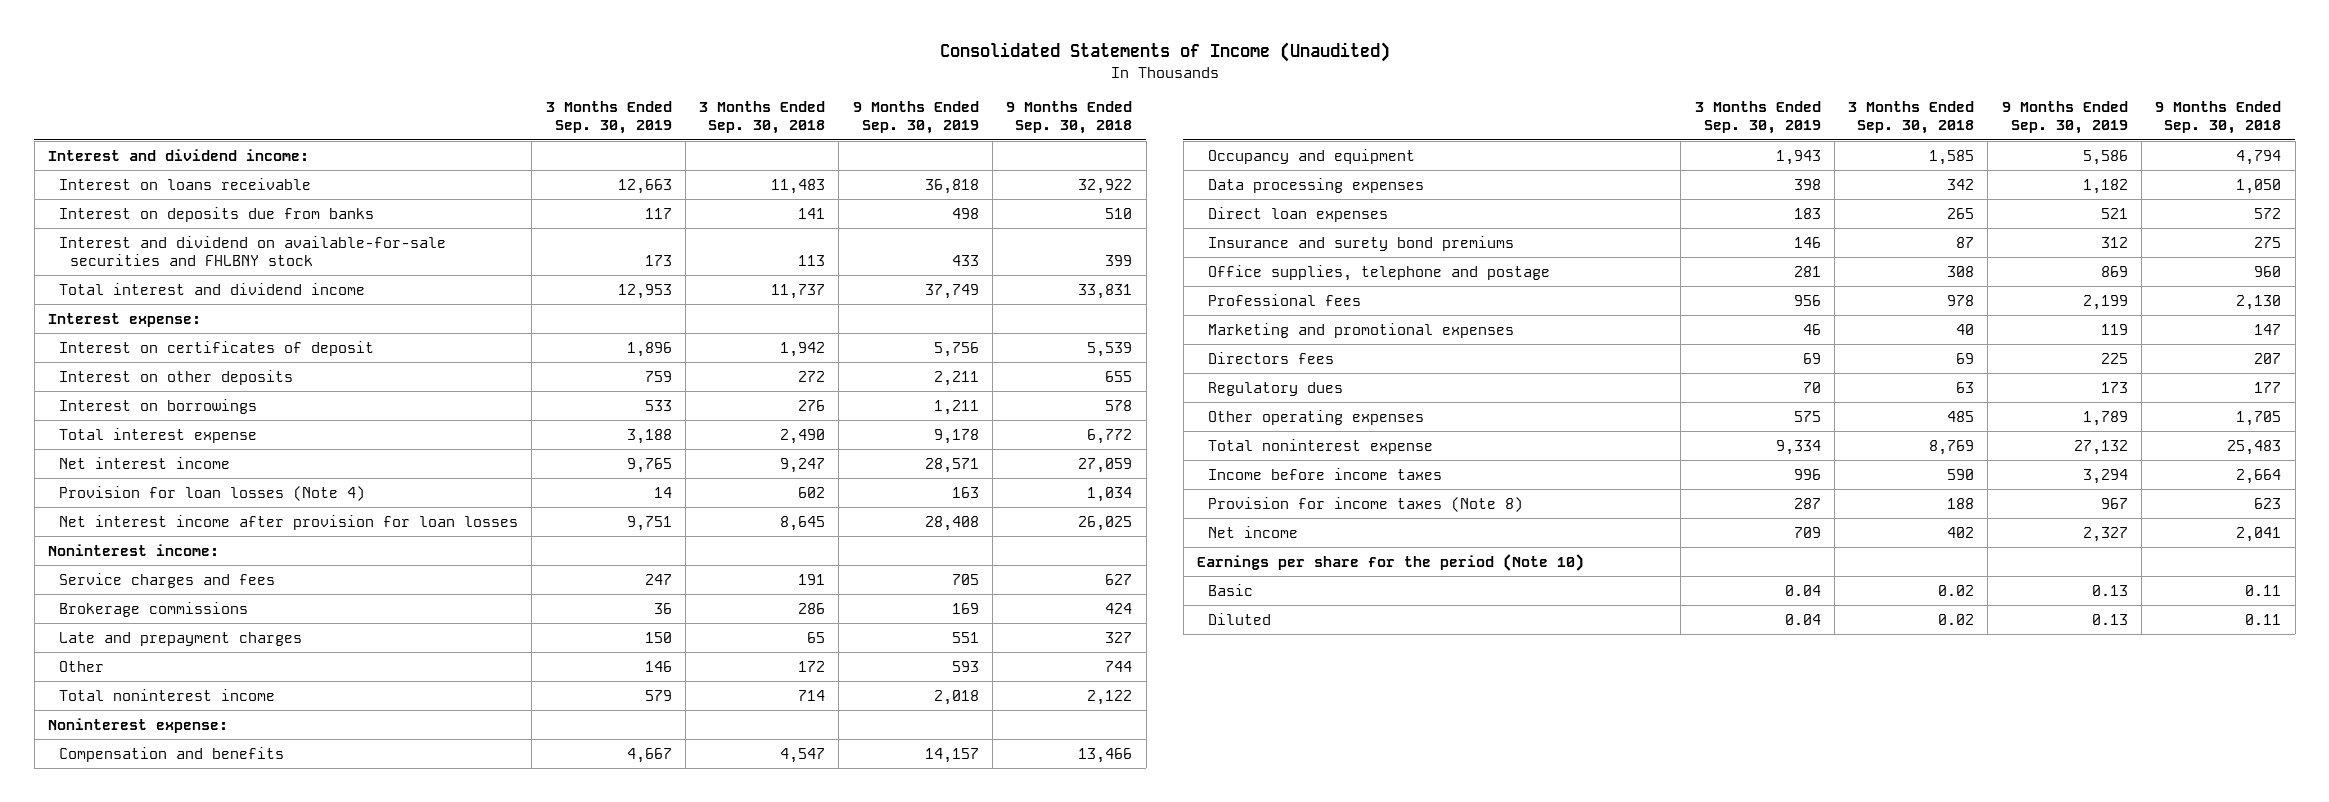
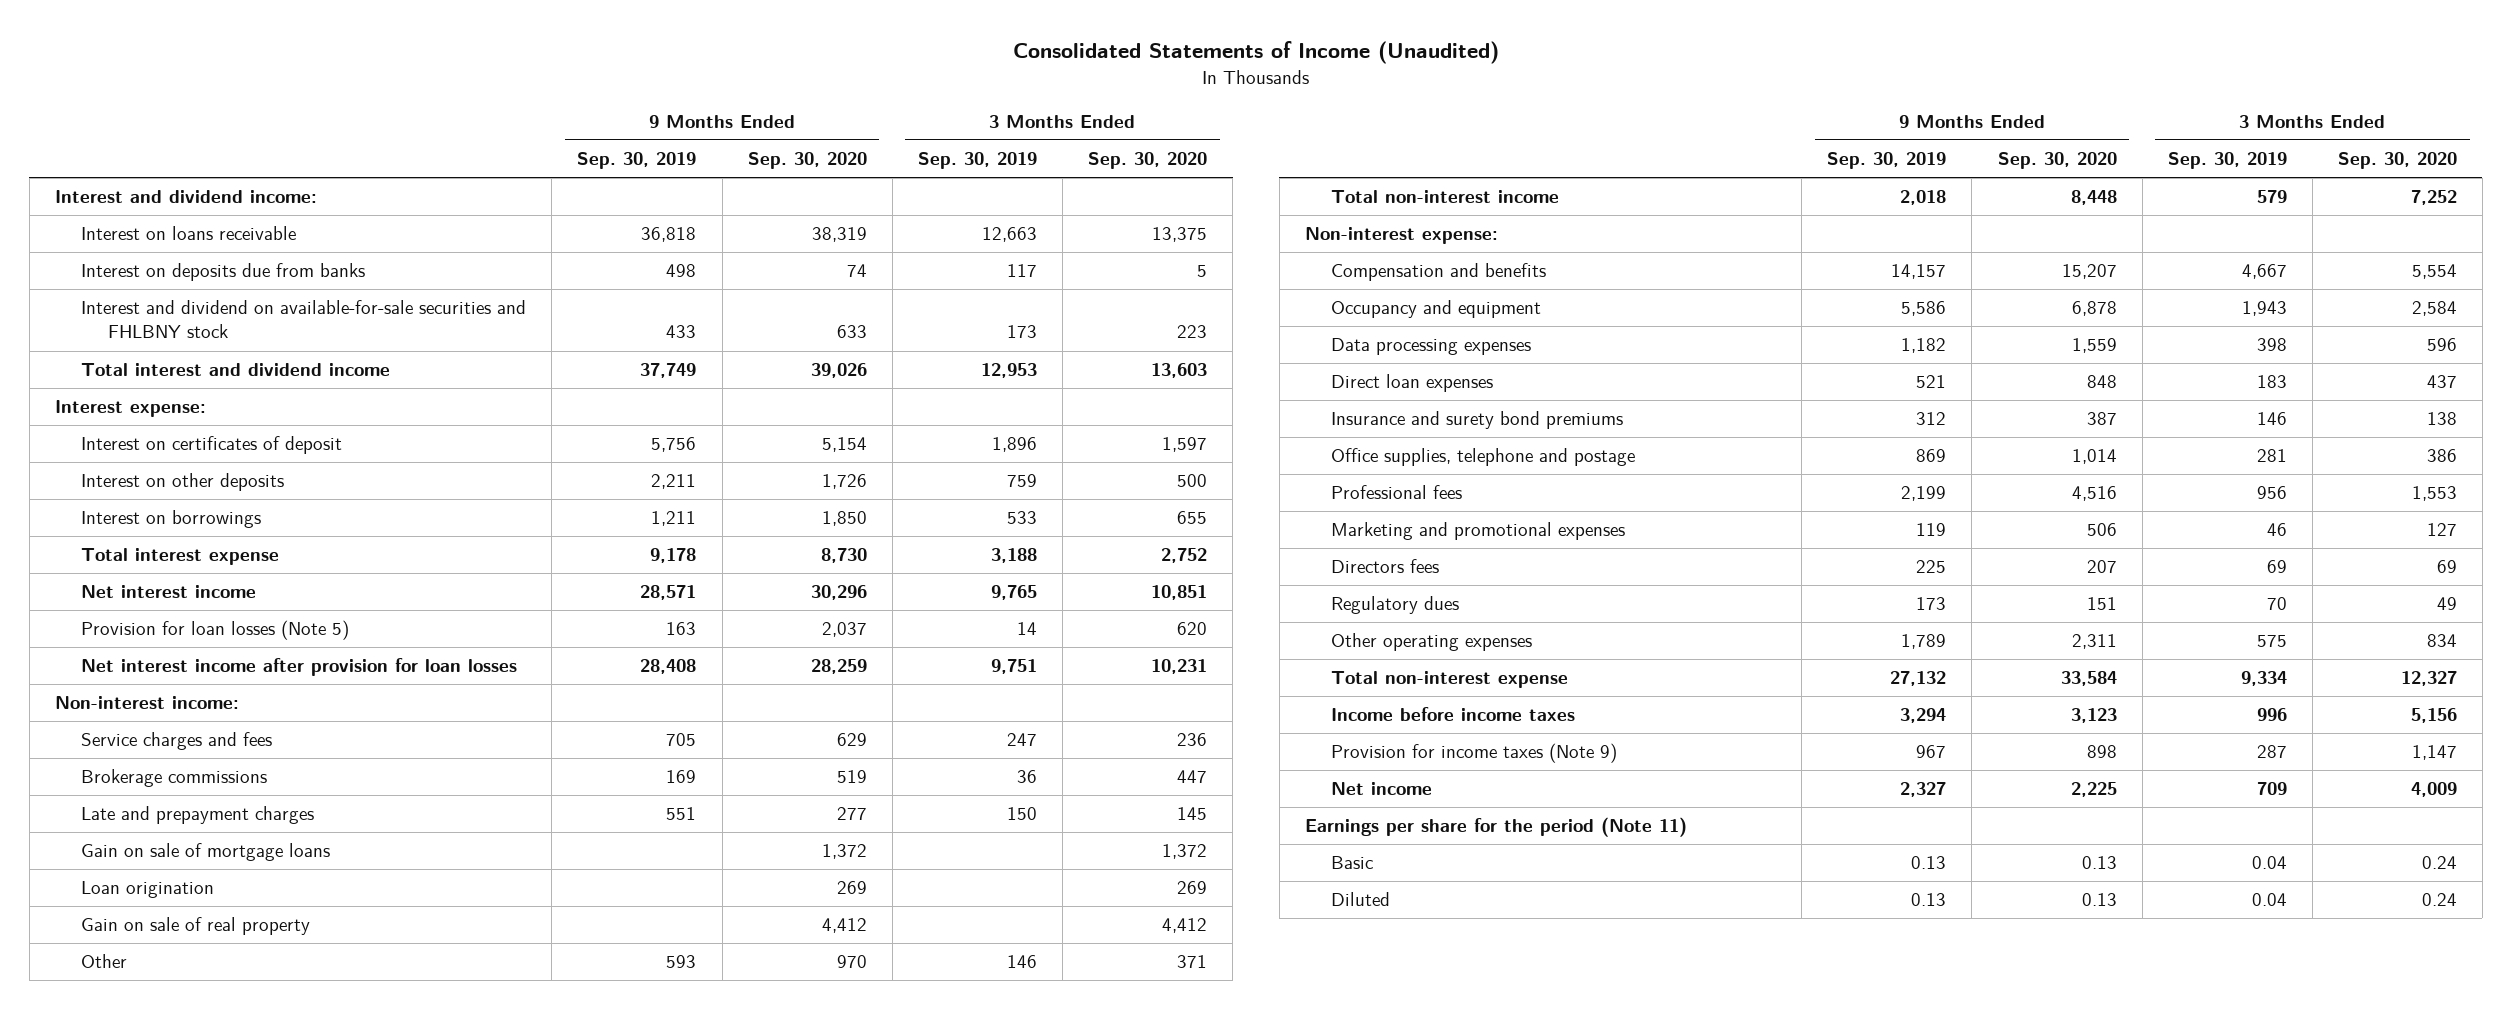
- | 3 Months Ended Sep. 30, 2019 | 3 Months Ended Sep. 30, 2018 | 9 Months Ended Sep. 30, 2019 | 9 Months Ended Sep. 30, 2018
+ | 9 Months Ended Sep. 30, 2019 | 9 Months Ended Sep. 30, 2020 | 3 Months Ended Sep. 30, 2019 | 3 Months Ended Sep. 30, 2020
- Provision for loan losses (Note 4) | 14 | 602 | 163 | 1,034
+ Provision for loan losses (Note 5) | 163 | 2,037 | 14 | 620
- Noninterest income:
+ Non-interest income:
+ Gain on sale of mortgage loans | | 1,372 | | 1,372
+ Loan origination | | 269 | | 269
+ Gain on sale of real property | | 4,412 | | 4,412
- Total noninterest income | 579 | 714 | 2,018 | 2,122
- Noninterest expense:
+ Total non-interest income | 2,018 | 8,448 | 579 | 7,252
+ Non-interest expense:
- Total noninterest expense | 9,334 | 8,769 | 27,132 | 25,483
+ Total non-interest expense | 27,132 | 33,584 | 9,334 | 12,327
- Provision for income taxes (Note 8) | 287 | 188 | 967 | 623
+ Provision for income taxes (Note 9) | 967 | 898 | 287 | 1,147
- Earnings per share for the period (Note 10)
+ Earnings per share for the period (Note 11)

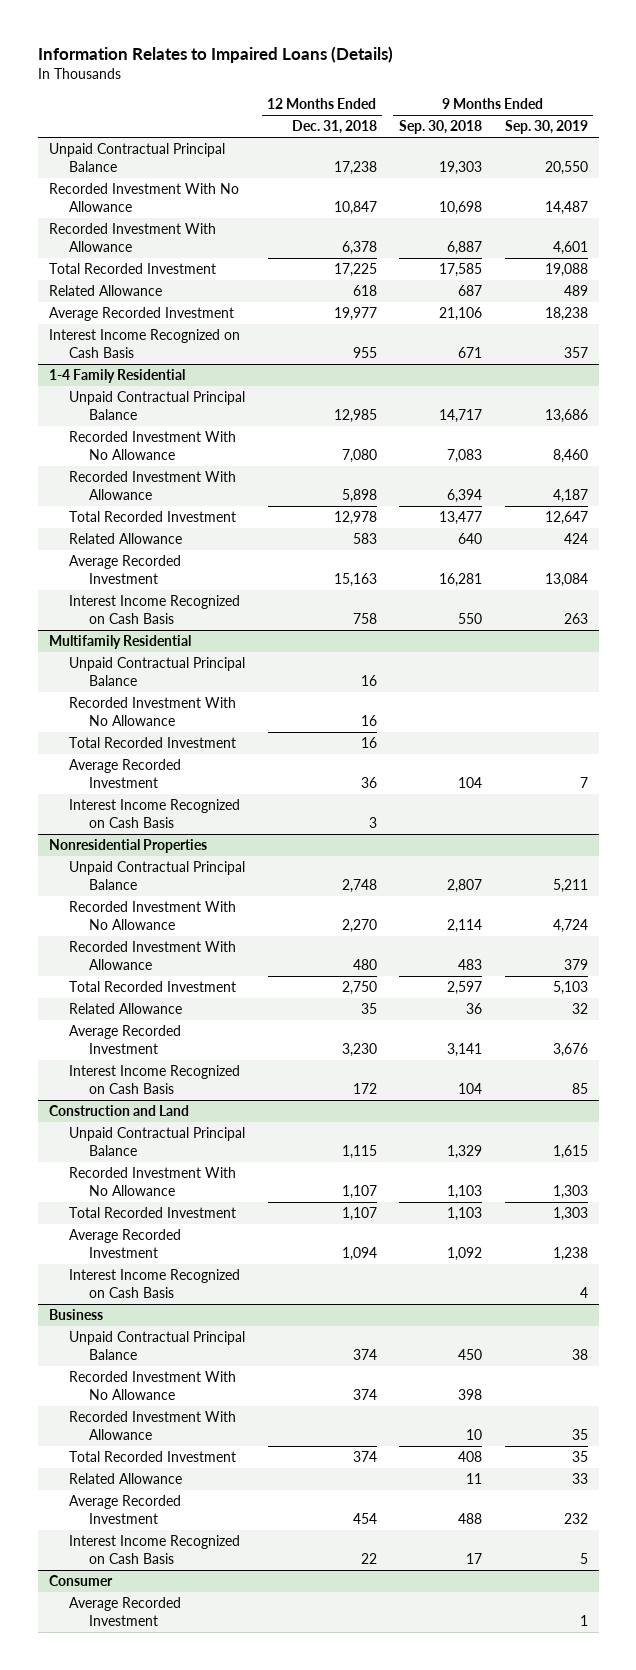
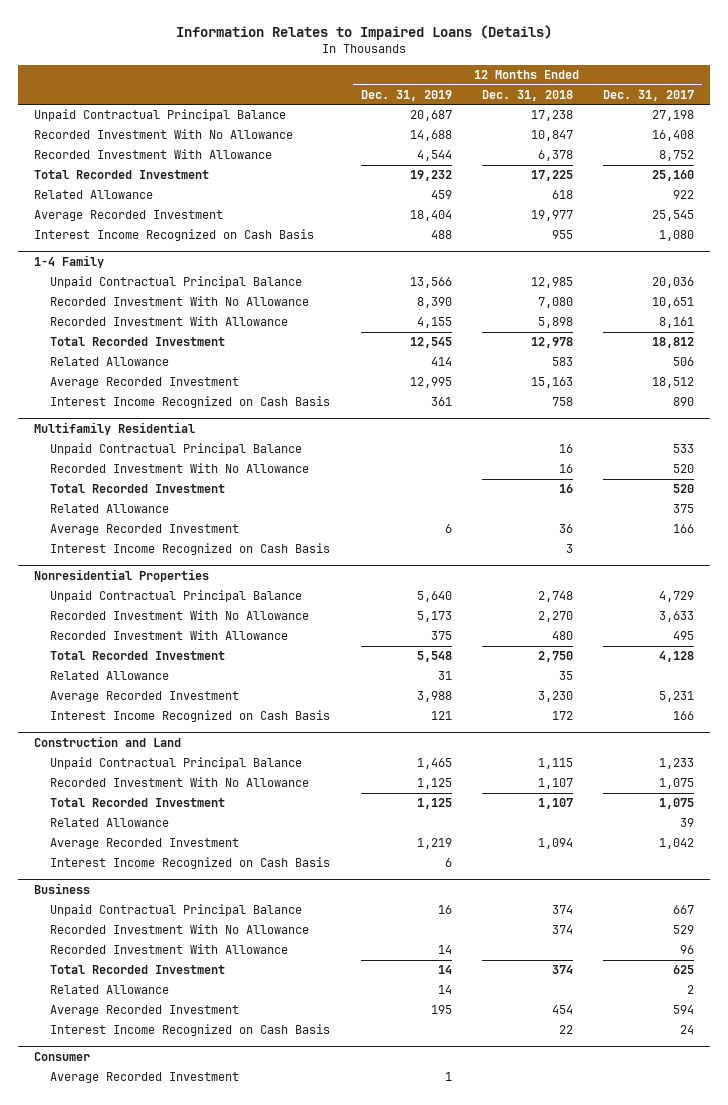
- | 12 Months Ended Dec. 31, 2018 | 9 Months Ended Sep. 30, 2018 | 9 Months Ended Sep. 30, 2019
+ | 12 Months Ended Dec. 31, 2019 | 12 Months Ended Dec. 31, 2018 | 12 Months Ended Dec. 31, 2017
- 1-4 Family Residential
+ 1-4 Family
@ Multifamily Residential
+ Related Allowance | | | 375
@ Construction and Land
+ Related Allowance | | | 39

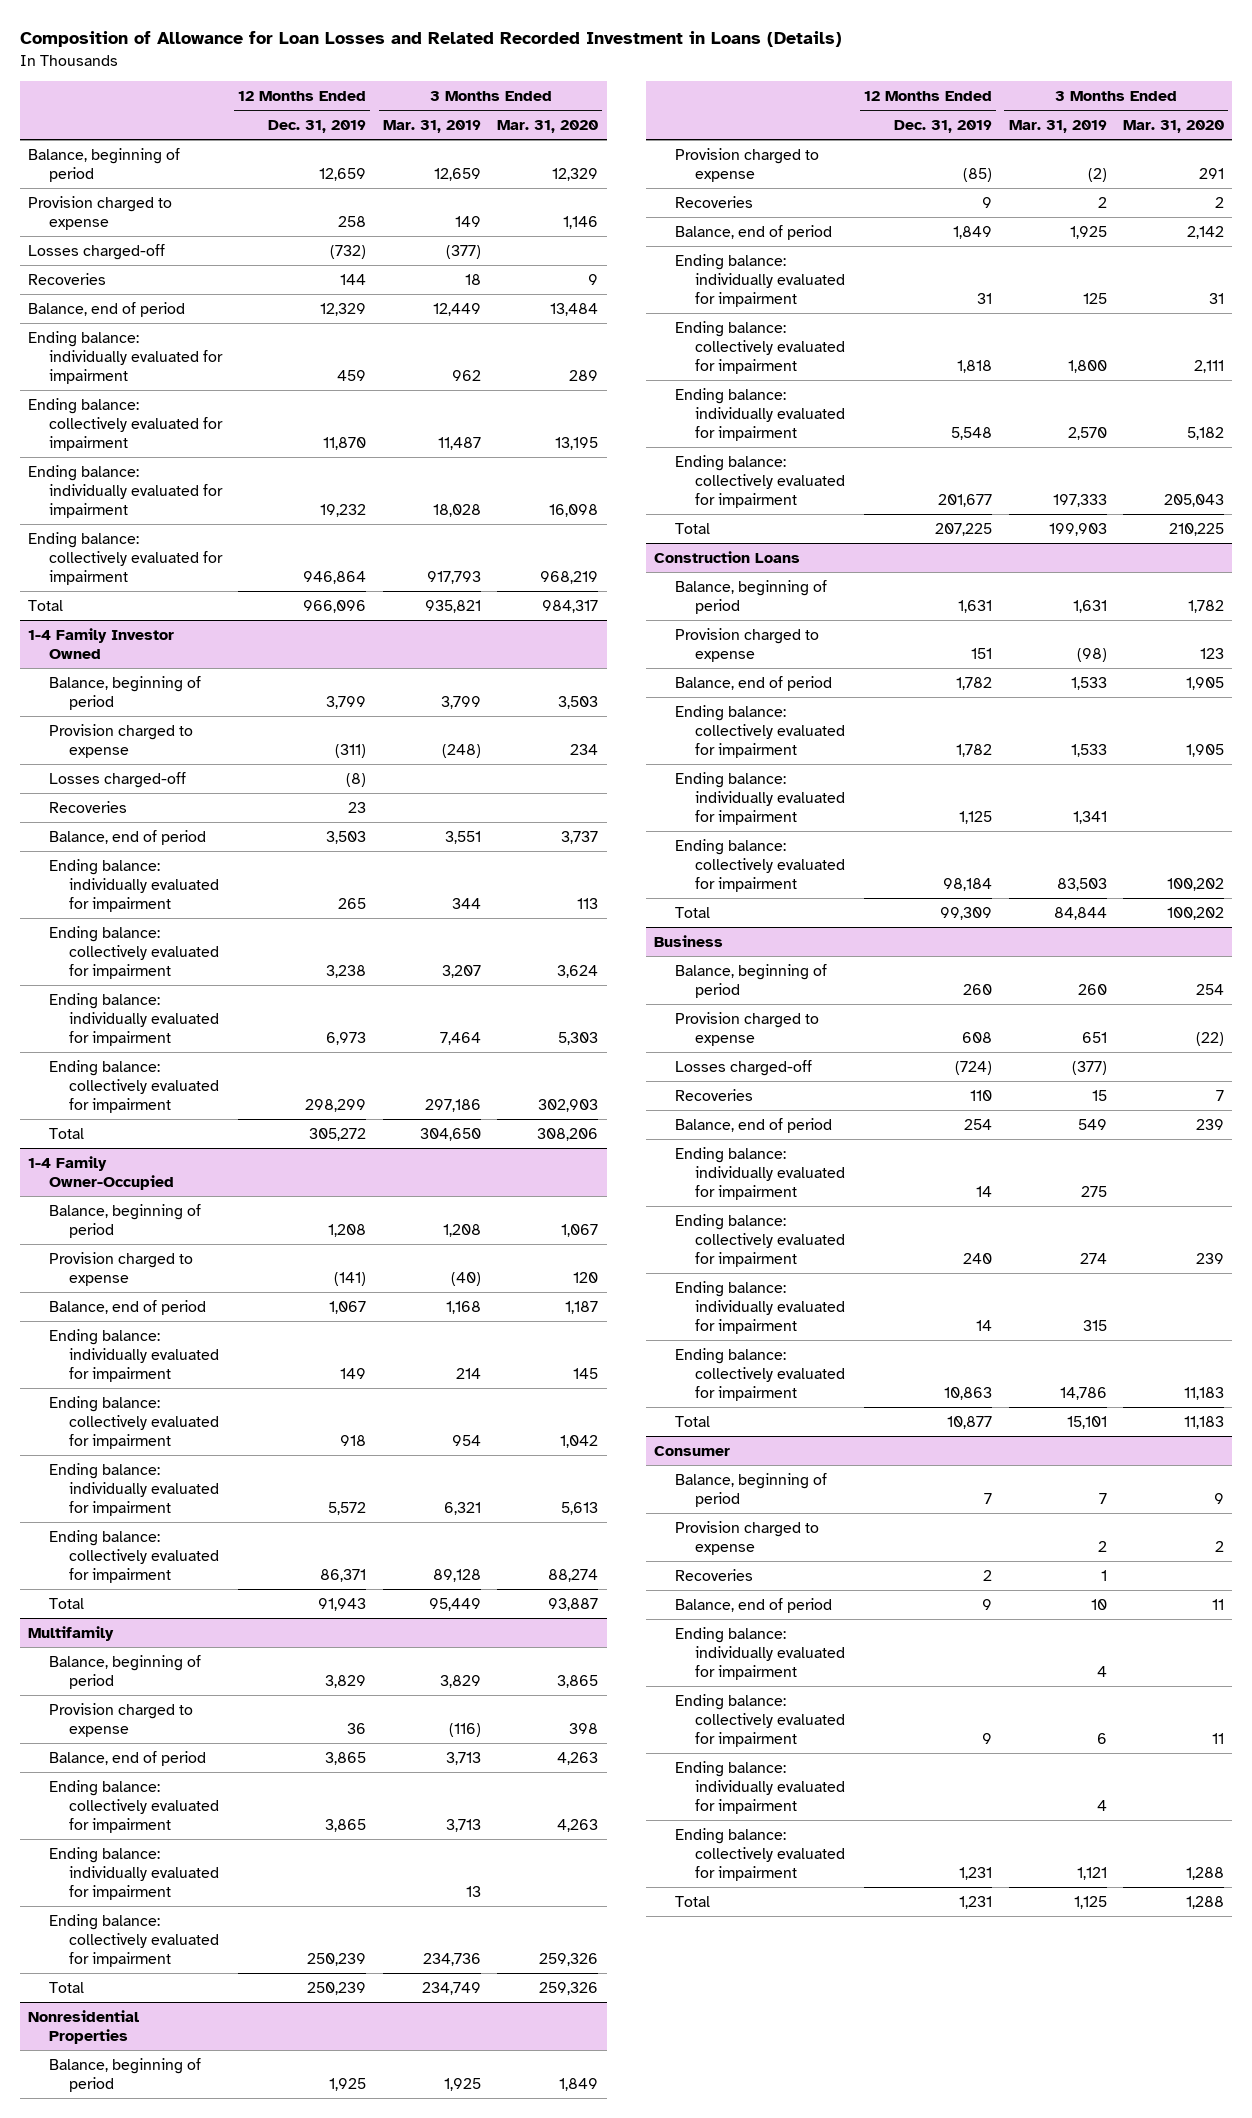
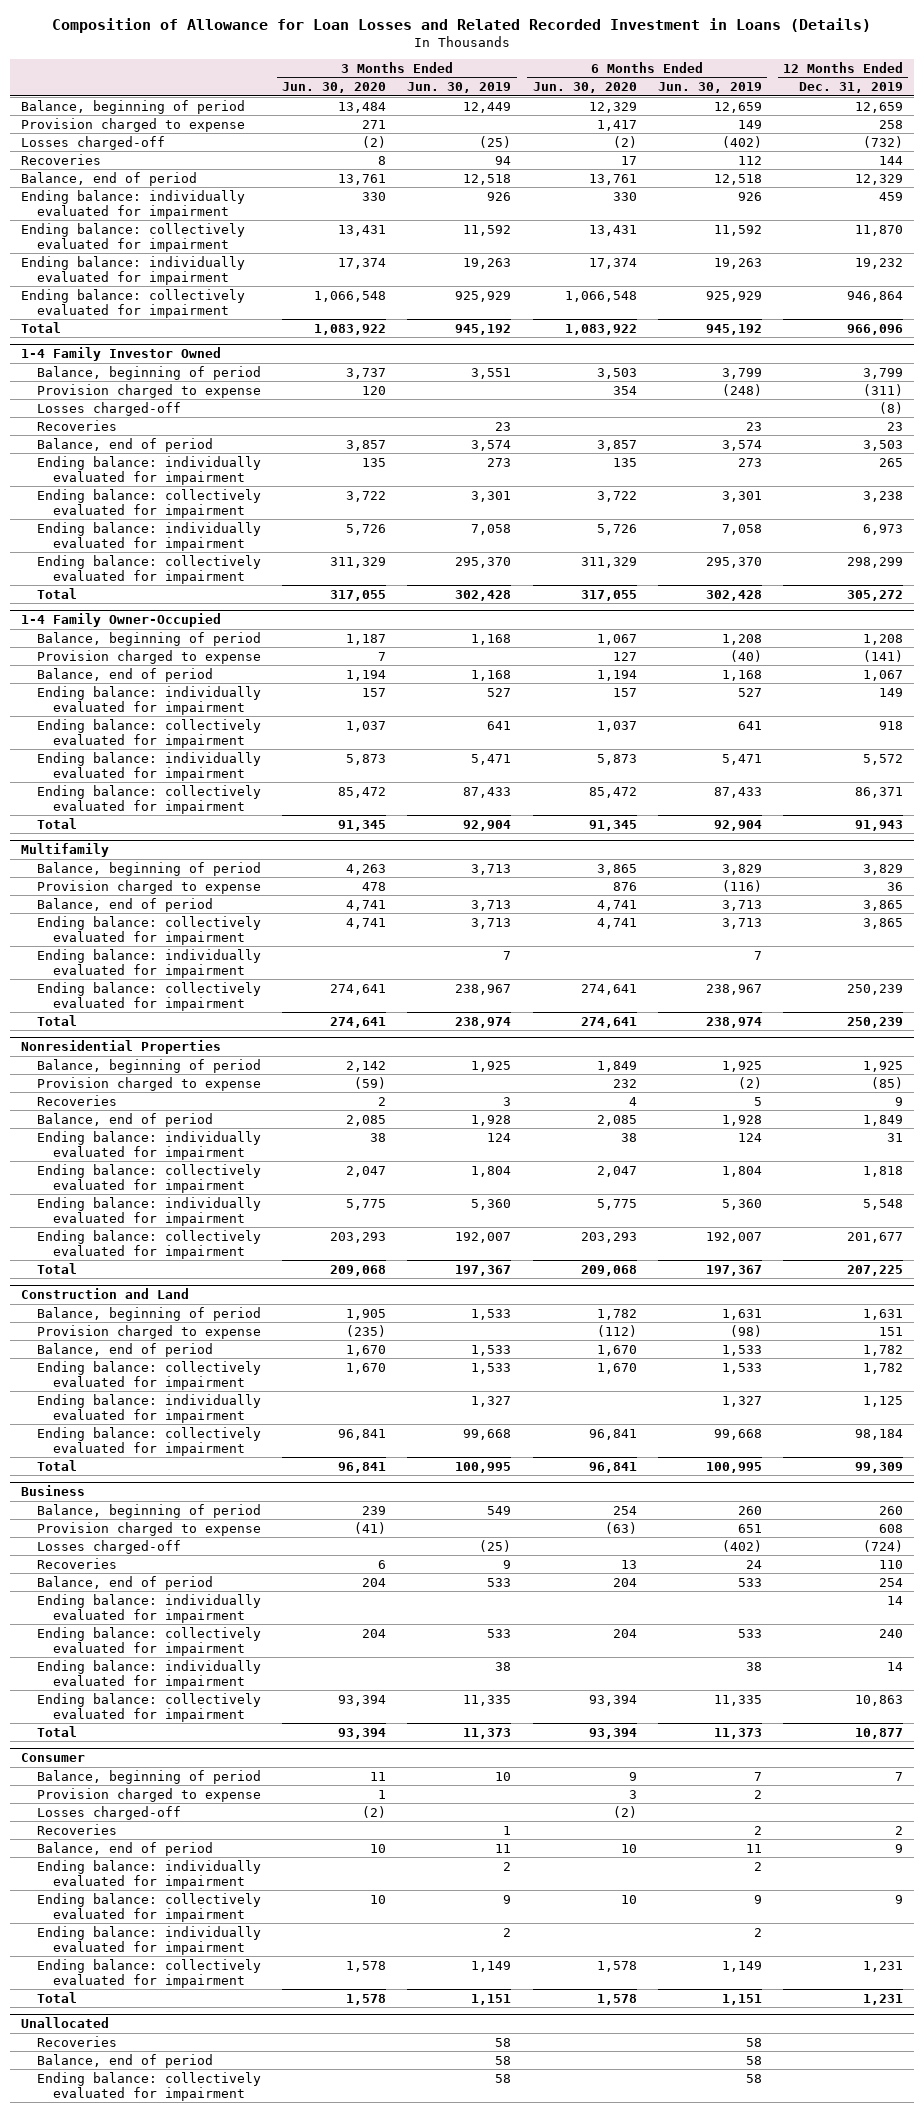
- | 12 Months Ended Dec. 31, 2019 | 3 Months Ended Mar. 31, 2019 | 3 Months Ended Mar. 31, 2020
+ | 3 Months Ended Jun. 30, 2020 | 3 Months Ended Jun. 30, 2019 | 6 Months Ended Jun. 30, 2020 | 6 Months Ended Jun. 30, 2019 | 12 Months Ended Dec. 31, 2019
- Construction Loans
+ Construction and Land
@ Consumer
+ Losses charged-off | (2) | | (2) | |
+ Unallocated
+ Recoveries | | 58 | | 58 |
+ Balance, end of period | | 58 | | 58 |
+ Ending balance: collectively evaluated for impairment | | 58 | | 58 |

